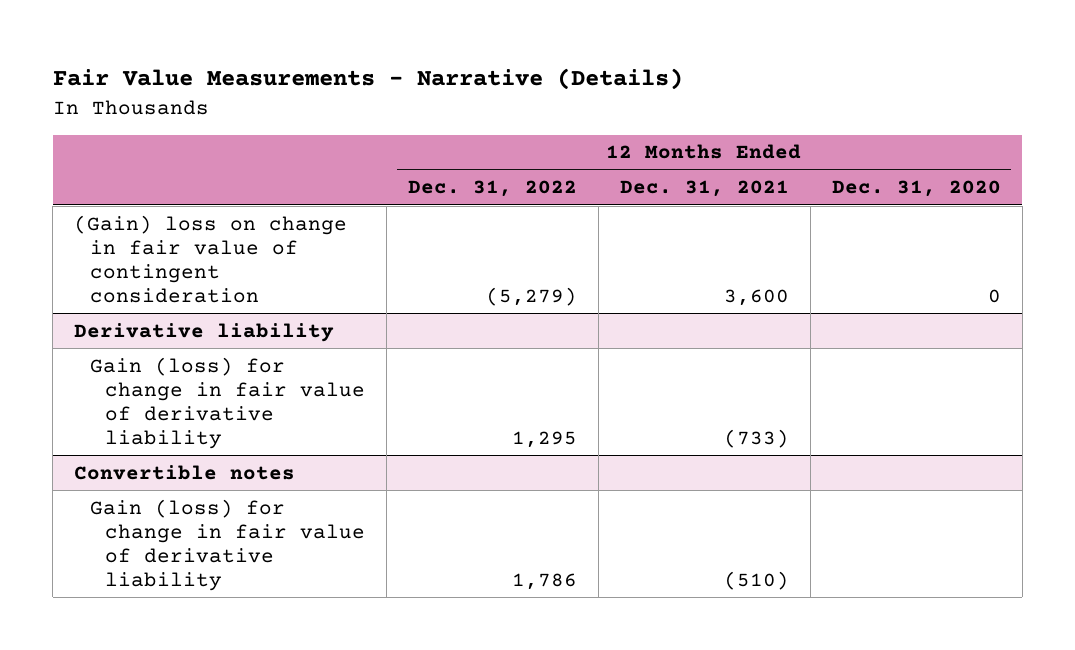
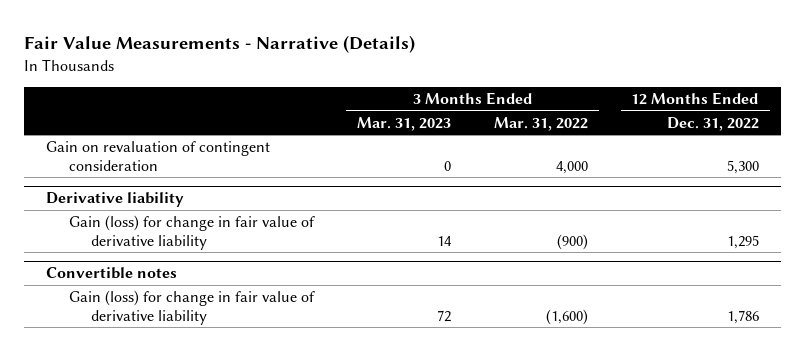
- | 12 Months Ended Dec. 31, 2022 | 12 Months Ended Dec. 31, 2021 | 12 Months Ended Dec. 31, 2020
+ | 3 Months Ended Mar. 31, 2023 | 3 Months Ended Mar. 31, 2022 | 12 Months Ended Dec. 31, 2022
- (Gain) loss on change in fair value of contingent consideration | (5,279) | 3,600 | 0
+ Gain on revaluation of contingent consideration | 0 | 4,000 | 5,300

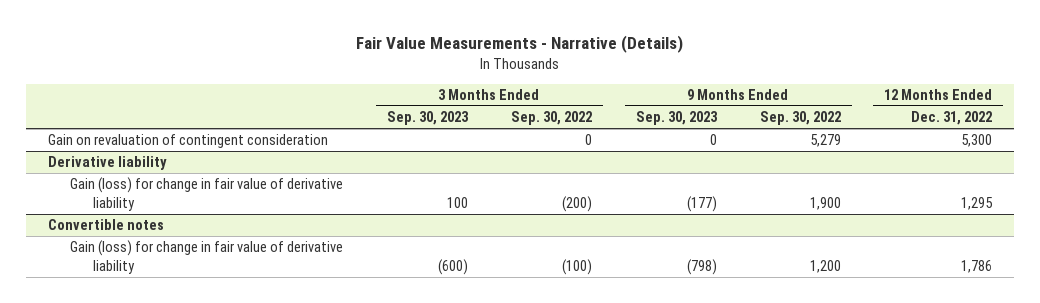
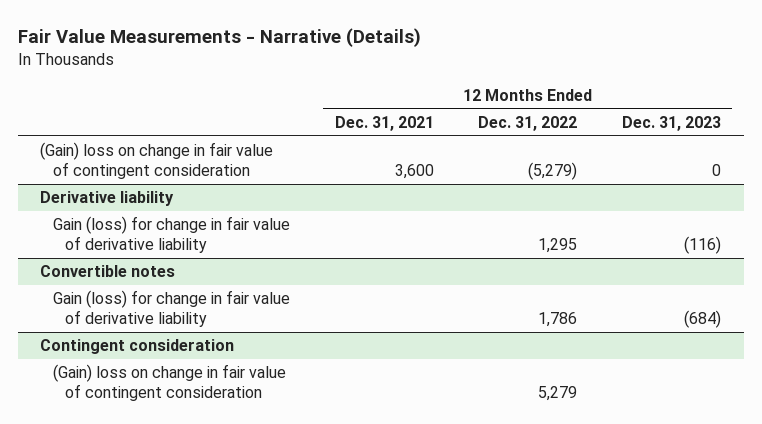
- | 3 Months Ended Sep. 30, 2023 | 3 Months Ended Sep. 30, 2022 | 9 Months Ended Sep. 30, 2023 | 9 Months Ended Sep. 30, 2022 | 12 Months Ended Dec. 31, 2022
+ | 12 Months Ended Dec. 31, 2021 | 12 Months Ended Dec. 31, 2022 | 12 Months Ended Dec. 31, 2023
- Gain on revaluation of contingent consideration | | 0 | 0 | 5,279 | 5,300
+ (Gain) loss on change in fair value of contingent consideration | 3,600 | (5,279) | 0
+ Contingent consideration
+ (Gain) loss on change in fair value of contingent consideration | | 5,279 |

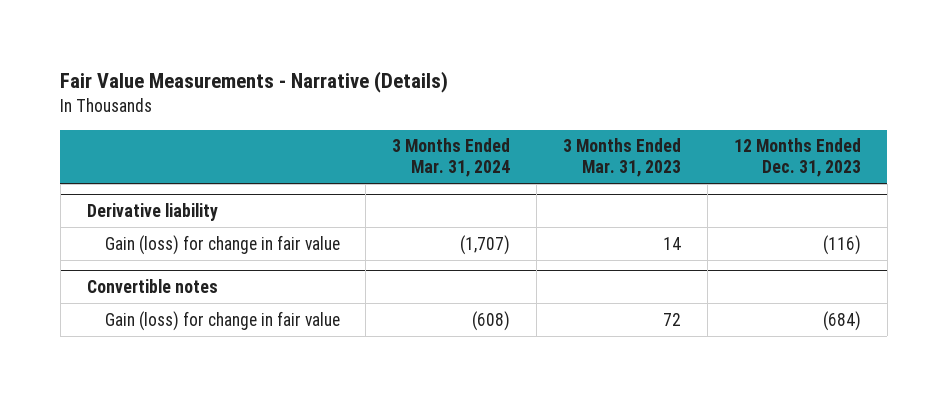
- | 12 Months Ended Dec. 31, 2021 | 12 Months Ended Dec. 31, 2022 | 12 Months Ended Dec. 31, 2023
+ | 3 Months Ended Mar. 31, 2024 | 3 Months Ended Mar. 31, 2023 | 12 Months Ended Dec. 31, 2023
- (Gain) loss on change in fair value of contingent consideration | 3,600 | (5,279) | 0
@ Derivative liability
- Gain (loss) for change in fair value of derivative liability | | 1,295 | (116)
+ Gain (loss) for change in fair value | (1,707) | 14 | (116)
@ Convertible notes
- Gain (loss) for change in fair value of derivative liability | | 1,786 | (684)
- Contingent consideration
- (Gain) loss on change in fair value of contingent consideration | | 5,279 |
@ Convertible notes
+ Gain (loss) for change in fair value | (608) | 72 | (684)

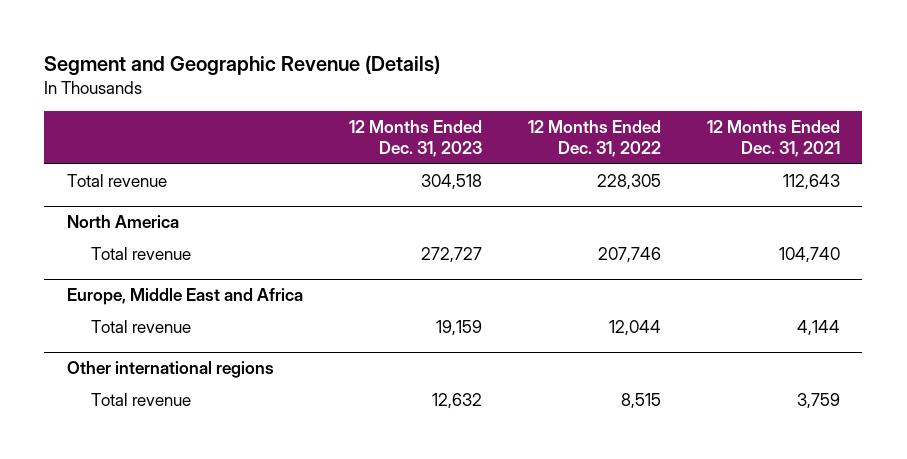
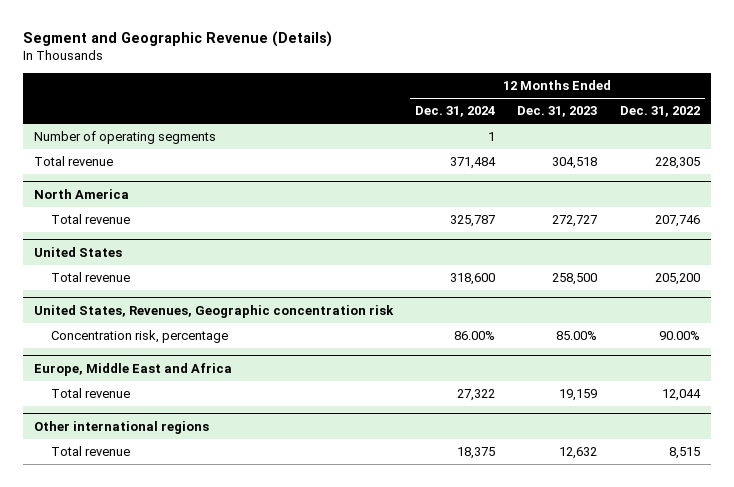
- | 12 Months Ended Dec. 31, 2023 | 12 Months Ended Dec. 31, 2022 | 12 Months Ended Dec. 31, 2021
+ | 12 Months Ended Dec. 31, 2024 | 12 Months Ended Dec. 31, 2023 | 12 Months Ended Dec. 31, 2022
+ Number of operating segments | 1 | |
+ United States
+ Total revenue | 318,600 | 258,500 | 205,200
+ United States, Revenues, Geographic concentration risk
+ Concentration risk, percentage | 86.00% | 85.00% | 90.00%

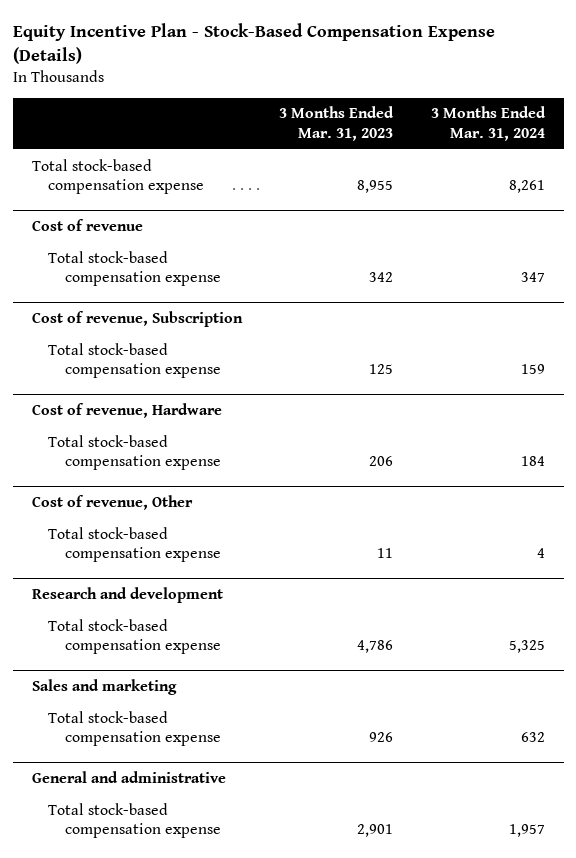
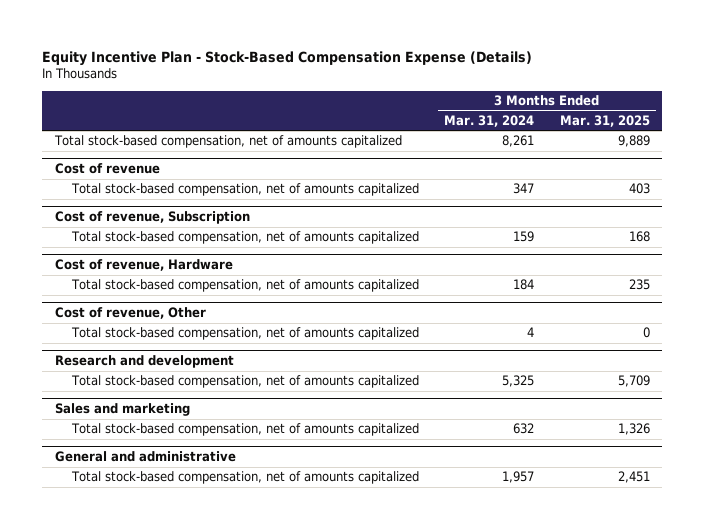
- | 3 Months Ended Mar. 31, 2023 | 3 Months Ended Mar. 31, 2024
+ | 3 Months Ended Mar. 31, 2024 | 3 Months Ended Mar. 31, 2025
- Total stock-based compensation expense | 8,955 | 8,261
+ Total stock-based compensation, net of amounts capitalized | 8,261 | 9,889
@ Cost of revenue
- Total stock-based compensation expense | 342 | 347
+ Total stock-based compensation, net of amounts capitalized | 347 | 403
@ Cost of revenue, Subscription
- Total stock-based compensation expense | 125 | 159
+ Total stock-based compensation, net of amounts capitalized | 159 | 168
@ Cost of revenue, Hardware
- Total stock-based compensation expense | 206 | 184
+ Total stock-based compensation, net of amounts capitalized | 184 | 235
@ Cost of revenue, Other
- Total stock-based compensation expense | 11 | 4
+ Total stock-based compensation, net of amounts capitalized | 4 | 0
@ Research and development
- Total stock-based compensation expense | 4,786 | 5,325
+ Total stock-based compensation, net of amounts capitalized | 5,325 | 5,709
@ Sales and marketing
- Total stock-based compensation expense | 926 | 632
+ Total stock-based compensation, net of amounts capitalized | 632 | 1,326
@ General and administrative
- Total stock-based compensation expense | 2,901 | 1,957
+ Total stock-based compensation, net of amounts capitalized | 1,957 | 2,451

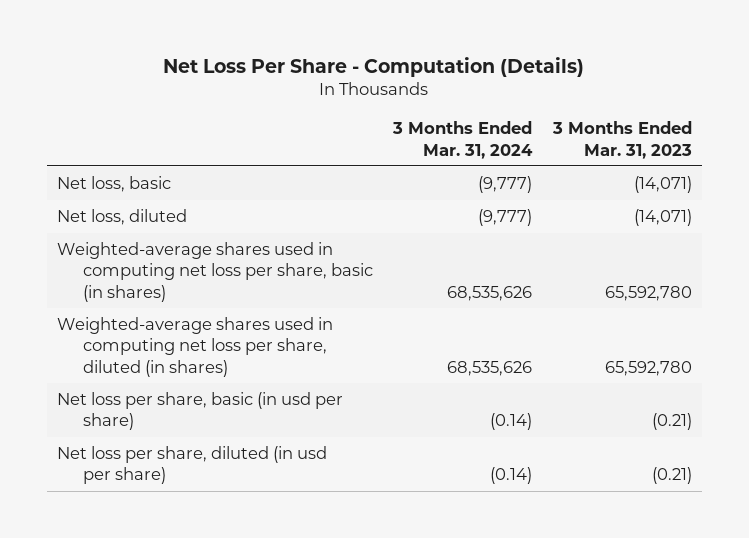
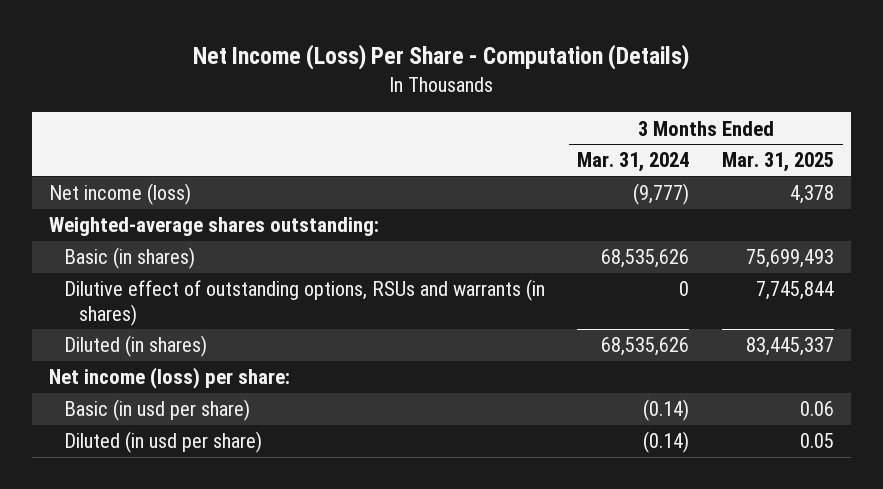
- Net Loss Per Share - Computation (Details)
+ Net Income (Loss) Per Share - Computation (Details)
- | 3 Months Ended Mar. 31, 2024 | 3 Months Ended Mar. 31, 2023
+ | 3 Months Ended Mar. 31, 2024 | 3 Months Ended Mar. 31, 2025
- Net loss, basic | (9,777) | (14,071)
- Net loss, diluted | (9,777) | (14,071)
- Weighted-average shares used in computing net loss per share, basic (in shares) | 68,535,626 | 65,592,780
- Weighted-average shares used in computing net loss per share, diluted (in shares) | 68,535,626 | 65,592,780
- Net loss per share, basic (in usd per share) | (0.14) | (0.21)
- Net loss per share, diluted (in usd per share) | (0.14) | (0.21)
+ Net income (loss) | (9,777) | 4,378
+ Weighted-average shares outstanding:
+ Basic (in shares) | 68,535,626 | 75,699,493
+ Dilutive effect of outstanding options, RSUs and warrants (in shares) | 0 | 7,745,844
+ Diluted (in shares) | 68,535,626 | 83,445,337
+ Net income (loss) per share:
+ Basic (in usd per share) | (0.14) | 0.06
+ Diluted (in usd per share) | (0.14) | 0.05

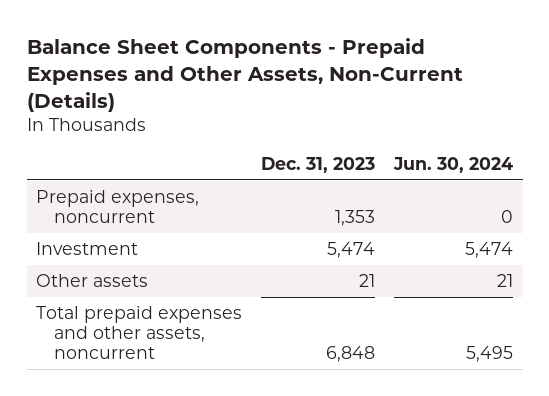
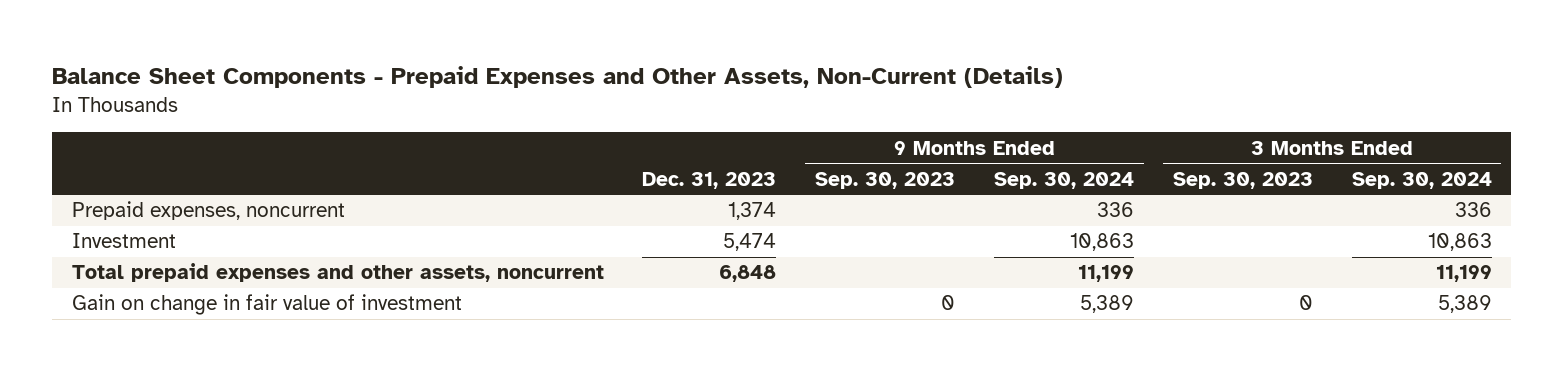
- | Dec. 31, 2023 | Jun. 30, 2024
+ | Dec. 31, 2023 | 9 Months Ended Sep. 30, 2023 | 9 Months Ended Sep. 30, 2024 | 3 Months Ended Sep. 30, 2023 | 3 Months Ended Sep. 30, 2024
- Prepaid expenses, noncurrent | 1,353 | 0
+ Prepaid expenses, noncurrent | 1,374 | | 336 | | 336
- Other assets | 21 | 21
+ Gain on change in fair value of investment | | 0 | 5,389 | 0 | 5,389

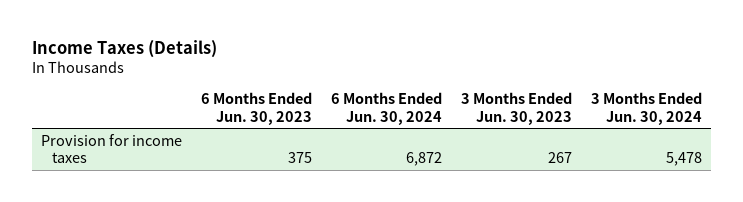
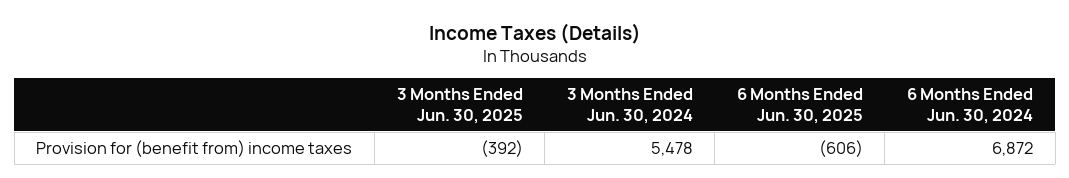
- | 6 Months Ended Jun. 30, 2023 | 6 Months Ended Jun. 30, 2024 | 3 Months Ended Jun. 30, 2023 | 3 Months Ended Jun. 30, 2024
+ | 3 Months Ended Jun. 30, 2025 | 3 Months Ended Jun. 30, 2024 | 6 Months Ended Jun. 30, 2025 | 6 Months Ended Jun. 30, 2024
- Provision for income taxes | 375 | 6,872 | 267 | 5,478
+ Provision for (benefit from) income taxes | (392) | 5,478 | (606) | 6,872

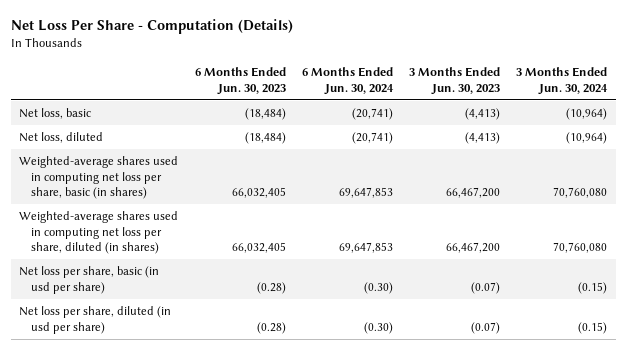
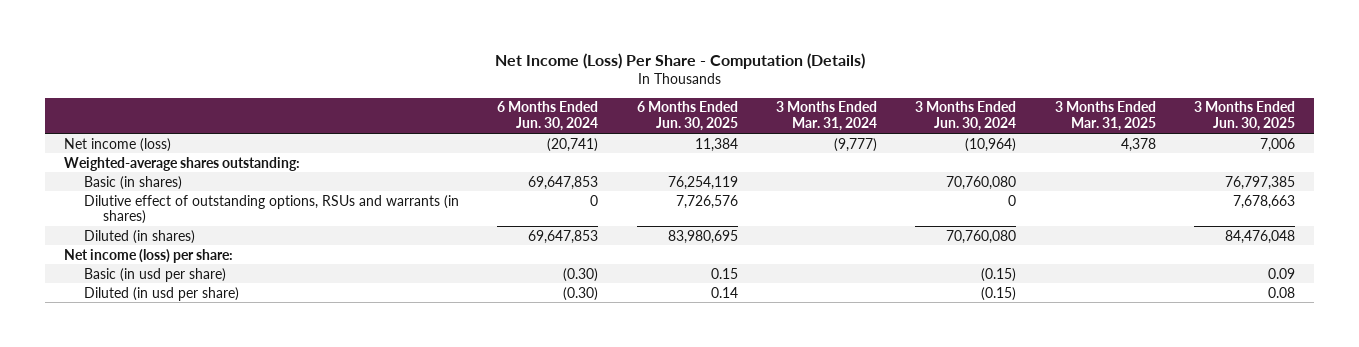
- Net Loss Per Share - Computation (Details)
+ Net Income (Loss) Per Share - Computation (Details)
- | 6 Months Ended Jun. 30, 2023 | 6 Months Ended Jun. 30, 2024 | 3 Months Ended Jun. 30, 2023 | 3 Months Ended Jun. 30, 2024
+ | 6 Months Ended Jun. 30, 2024 | 6 Months Ended Jun. 30, 2025 | 3 Months Ended Mar. 31, 2024 | 3 Months Ended Jun. 30, 2024 | 3 Months Ended Mar. 31, 2025 | 3 Months Ended Jun. 30, 2025
- Net loss, basic | (18,484) | (20,741) | (4,413) | (10,964)
- Net loss, diluted | (18,484) | (20,741) | (4,413) | (10,964)
- Weighted-average shares used in computing net loss per share, basic (in shares) | 66,032,405 | 69,647,853 | 66,467,200 | 70,760,080
- Weighted-average shares used in computing net loss per share, diluted (in shares) | 66,032,405 | 69,647,853 | 66,467,200 | 70,760,080
- Net loss per share, basic (in usd per share) | (0.28) | (0.30) | (0.07) | (0.15)
- Net loss per share, diluted (in usd per share) | (0.28) | (0.30) | (0.07) | (0.15)
+ Net income (loss) | (20,741) | 11,384 | (9,777) | (10,964) | 4,378 | 7,006
+ Weighted-average shares outstanding:
+ Basic (in shares) | 69,647,853 | 76,254,119 | | 70,760,080 | | 76,797,385
+ Dilutive effect of outstanding options, RSUs and warrants (in shares) | 0 | 7,726,576 | | 0 | | 7,678,663
+ Diluted (in shares) | 69,647,853 | 83,980,695 | | 70,760,080 | | 84,476,048
+ Net income (loss) per share:
+ Basic (in usd per share) | (0.30) | 0.15 | | (0.15) | | 0.09
+ Diluted (in usd per share) | (0.30) | 0.14 | | (0.15) | | 0.08

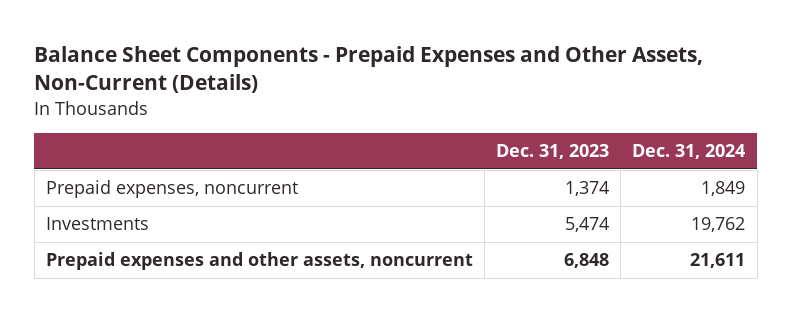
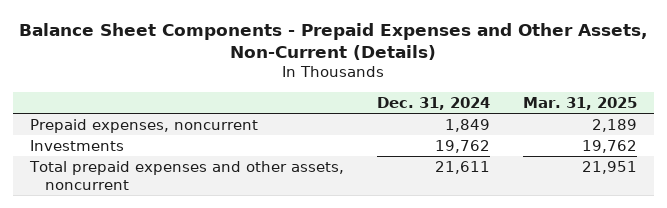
- | Dec. 31, 2023 | Dec. 31, 2024
+ | Dec. 31, 2024 | Mar. 31, 2025
- Prepaid expenses and other assets, noncurrent | 6,848 | 21,611
+ Total prepaid expenses and other assets, noncurrent | 21,611 | 21,951

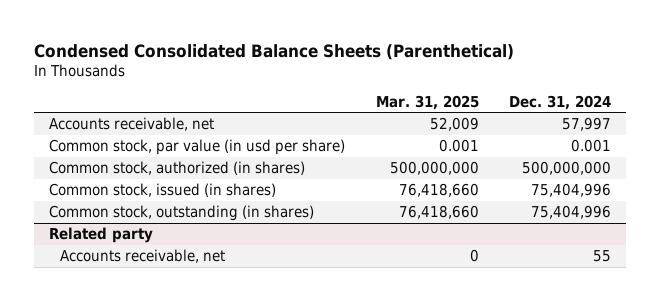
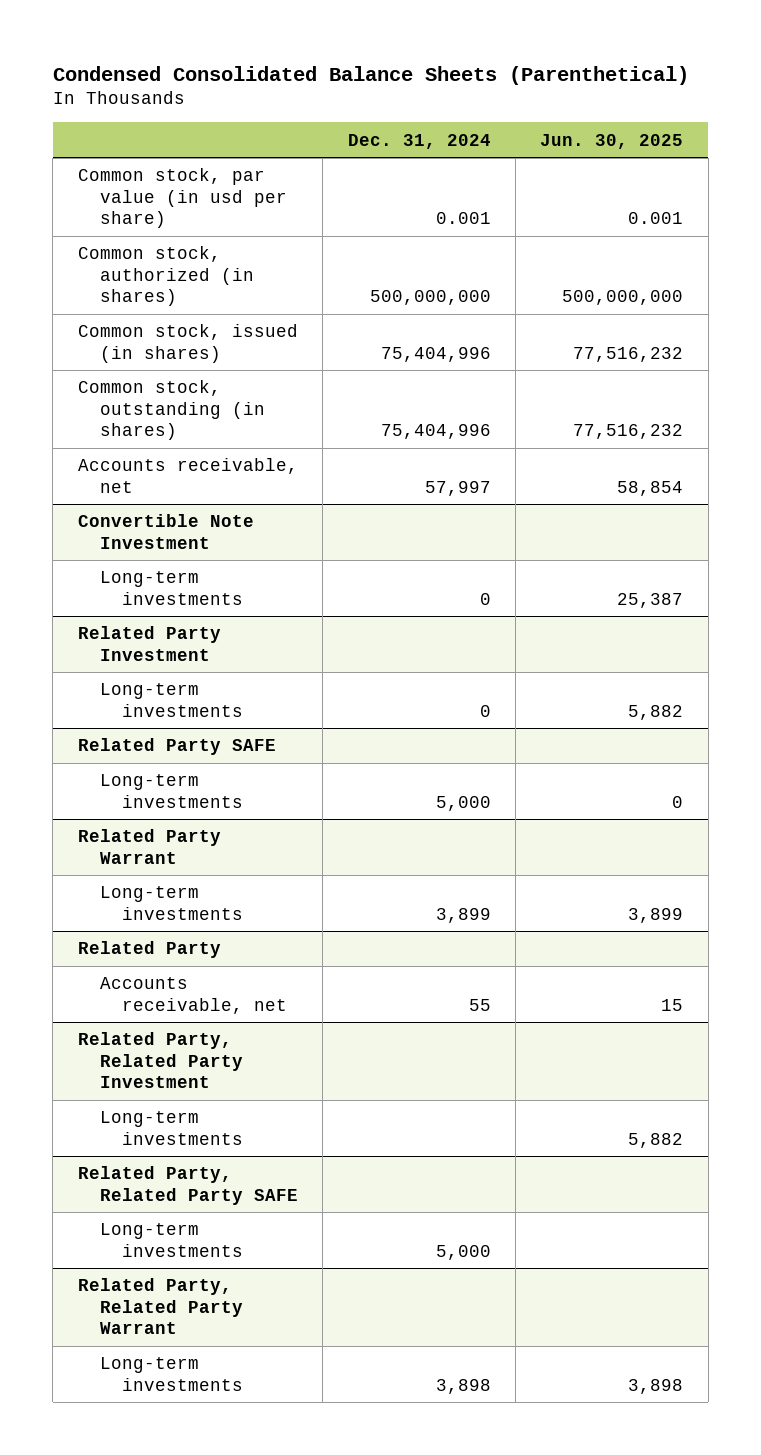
- | Mar. 31, 2025 | Dec. 31, 2024
+ | Dec. 31, 2024 | Jun. 30, 2025
- Related party
moved down: Accounts receivable, net | 57,997 | 58,854
+ Convertible Note Investment
+ Long-term investments | 0 | 25,387
+ Related Party Investment
+ Long-term investments | 0 | 5,882
+ Related Party SAFE
+ Long-term investments | 5,000 | 0
+ Related Party Warrant
+ Long-term investments | 3,899 | 3,899
+ Related Party
+ Related Party, Related Party Investment
+ Long-term investments | | 5,882
+ Related Party, Related Party SAFE
+ Long-term investments | 5,000 |
+ Related Party, Related Party Warrant
+ Long-term investments | 3,898 | 3,898

